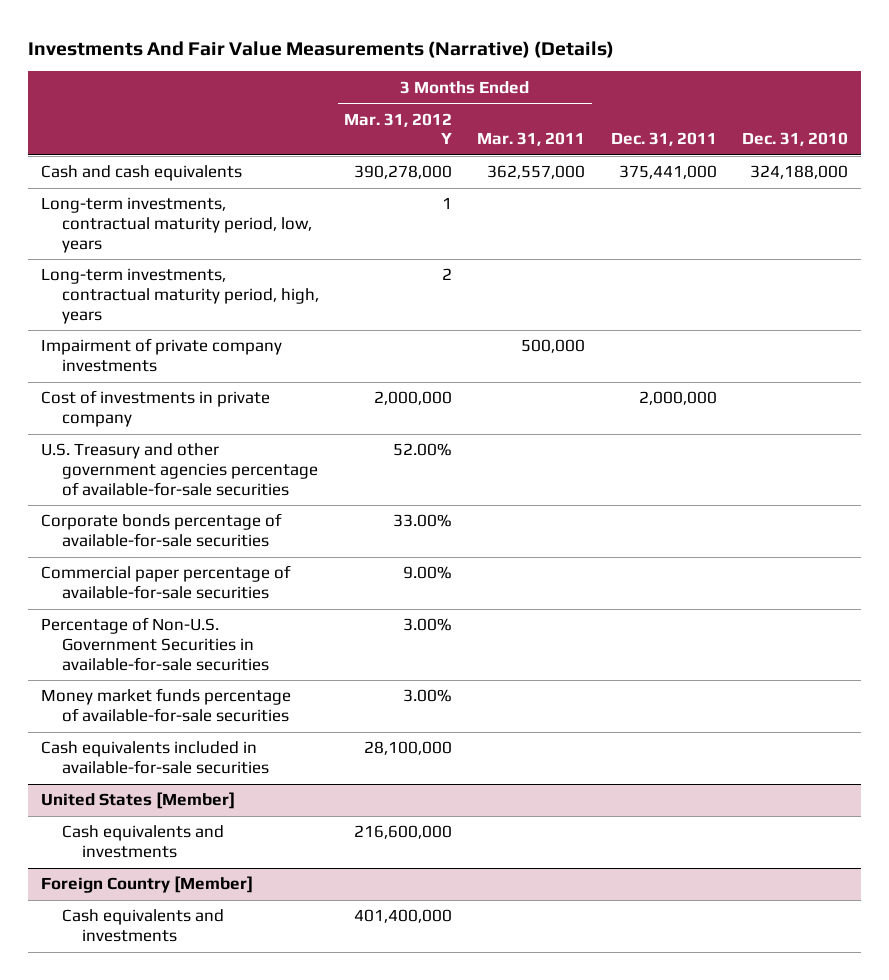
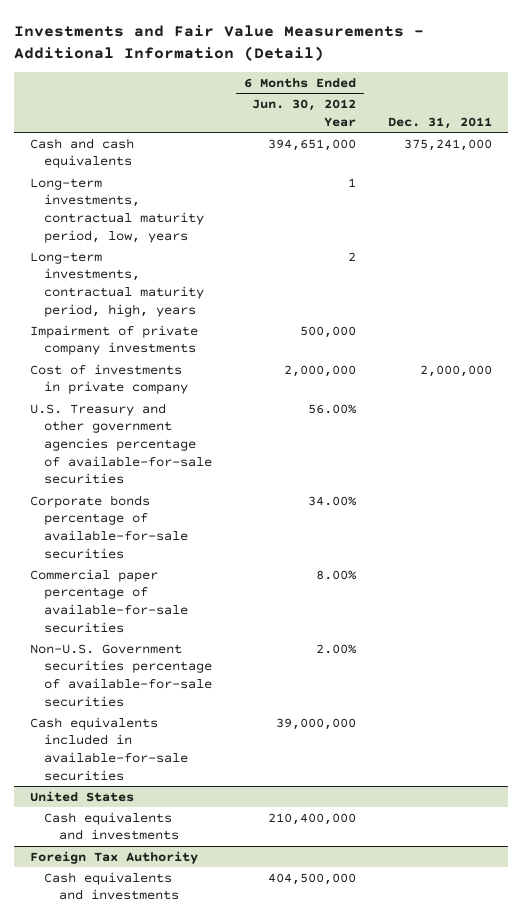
- Investments And Fair Value Measurements (Narrative) (Details)
+ Investments and Fair Value Measurements - Additional Information (Detail)
- | 3 Months Ended Mar. 31, 2012 Y | 3 Months Ended Mar. 31, 2011 | Dec. 31, 2011 | Dec. 31, 2010
+ | 6 Months Ended Jun. 30, 2012 Year | Dec. 31, 2011
- Cash and cash equivalents | 390,278,000 | 362,557,000 | 375,441,000 | 324,188,000
+ Cash and cash equivalents | 394,651,000 | 375,241,000
- Percentage of Non-U.S. Government Securities in available-for-sale securities | 3.00% | | |
- Money market funds percentage of available-for-sale securities | 3.00% | | |
+ Non-U.S. Government securities percentage of available-for-sale securities | 2.00% |
- United States [Member]
+ United States
- Foreign Country [Member]
- Cash equivalents and investments | 401,400,000 | | |
+ Foreign Tax Authority
+ Cash equivalents and investments | 404,500,000 |

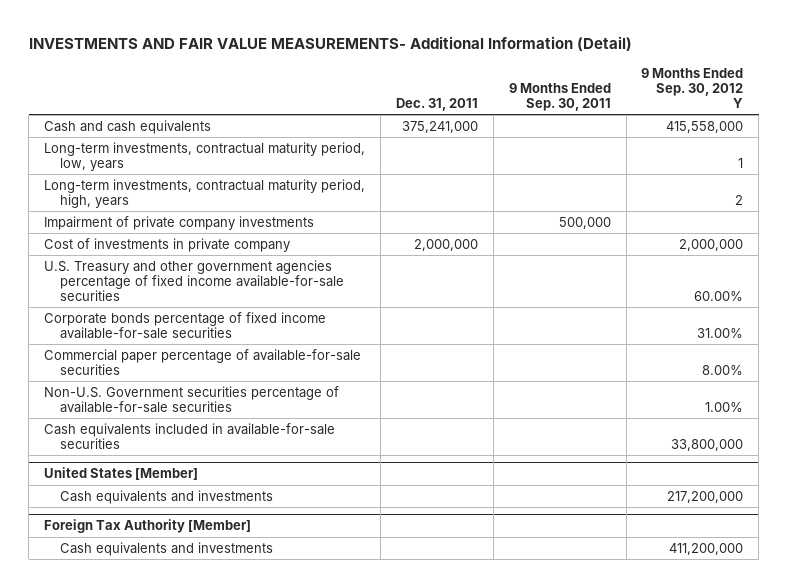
- Investments and Fair Value Measurements - Additional Information (Detail)
+ INVESTMENTS AND FAIR VALUE MEASUREMENTS- Additional Information (Detail)
- | 6 Months Ended Jun. 30, 2012 Year | Dec. 31, 2011
+ | Dec. 31, 2011 | 9 Months Ended Sep. 30, 2011 | 9 Months Ended Sep. 30, 2012 Y
- U.S. Treasury and other government agencies percentage of available-for-sale securities | 56.00% |
- Corporate bonds percentage of available-for-sale securities | 34.00% |
+ U.S. Treasury and other government agencies percentage of fixed income available-for-sale securities | | | 60.00%
+ Corporate bonds percentage of fixed income available-for-sale securities | | | 31.00%
- United States
+ United States [Member]
- Foreign Tax Authority
+ Foreign Tax Authority [Member]

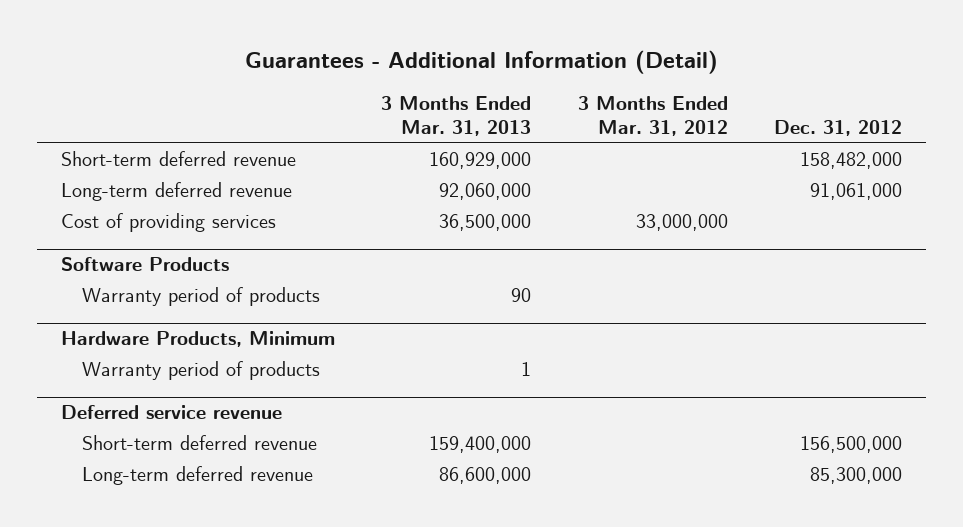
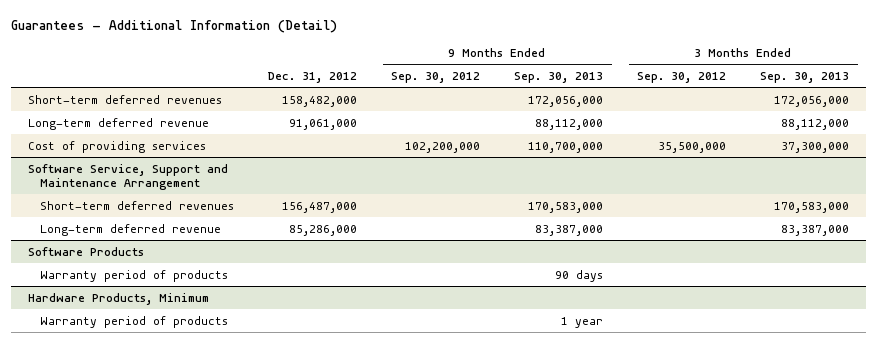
- | 3 Months Ended Mar. 31, 2013 | 3 Months Ended Mar. 31, 2012 | Dec. 31, 2012
+ | Dec. 31, 2012 | 9 Months Ended Sep. 30, 2012 | 9 Months Ended Sep. 30, 2013 | 3 Months Ended Sep. 30, 2012 | 3 Months Ended Sep. 30, 2013
- Short-term deferred revenue | 160,929,000 | | 158,482,000
+ Short-term deferred revenues | 158,482,000 | | 172,056,000 | | 172,056,000
+ Software Service, Support and Maintenance Arrangement
+ Short-term deferred revenues | 156,487,000 | | 170,583,000 | | 170,583,000
+ Long-term deferred revenue | 85,286,000 | | 83,387,000 | | 83,387,000
- Deferred service revenue
- Short-term deferred revenue | 159,400,000 | | 156,500,000
- Long-term deferred revenue | 86,600,000 | | 85,300,000

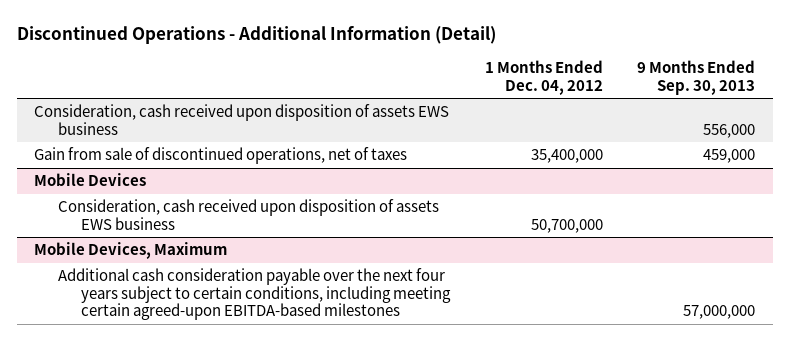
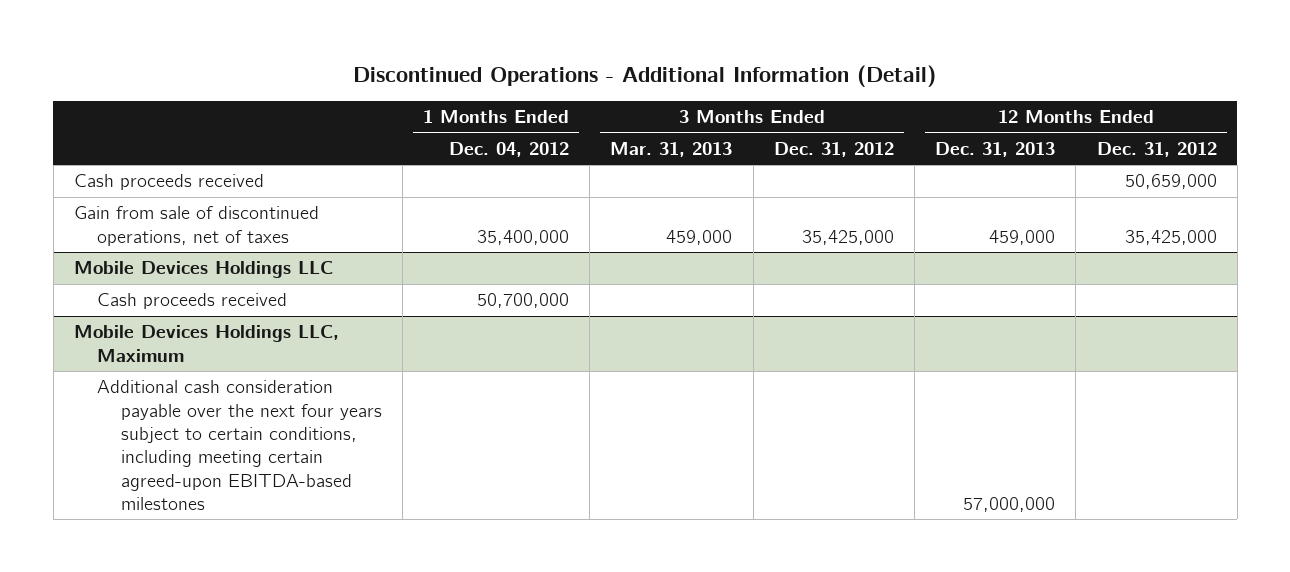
- | 1 Months Ended Dec. 04, 2012 | 9 Months Ended Sep. 30, 2013
+ | 1 Months Ended Dec. 04, 2012 | 3 Months Ended Mar. 31, 2013 | 3 Months Ended Dec. 31, 2012 | 12 Months Ended Dec. 31, 2013 | 12 Months Ended Dec. 31, 2012
- Consideration, cash received upon disposition of assets EWS business | | 556,000
+ Cash proceeds received | | | | | 50,659,000
- Mobile Devices
- Consideration, cash received upon disposition of assets EWS business | 50,700,000 |
- Mobile Devices, Maximum
+ Mobile Devices Holdings LLC
+ Cash proceeds received | 50,700,000 | | | |
+ Mobile Devices Holdings LLC, Maximum

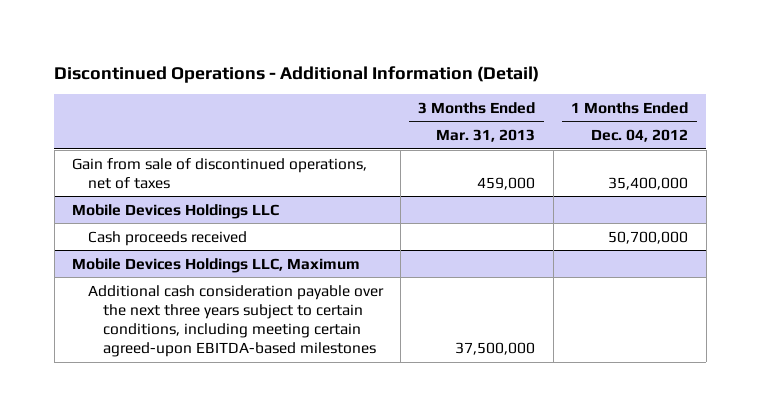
- | 1 Months Ended Dec. 04, 2012 | 3 Months Ended Mar. 31, 2013 | 3 Months Ended Dec. 31, 2012 | 12 Months Ended Dec. 31, 2013 | 12 Months Ended Dec. 31, 2012
+ | 3 Months Ended Mar. 31, 2013 | 1 Months Ended Dec. 04, 2012
- Cash proceeds received | | | | | 50,659,000
@ Mobile Devices Holdings LLC, Maximum
- Additional cash consideration payable over the next four years subject to certain conditions, including meeting certain agreed-upon EBITDA-based milestones | | | | 57,000,000 |
+ Additional cash consideration payable over the next three years subject to certain conditions, including meeting certain agreed-upon EBITDA-based milestones | 37,500,000 |

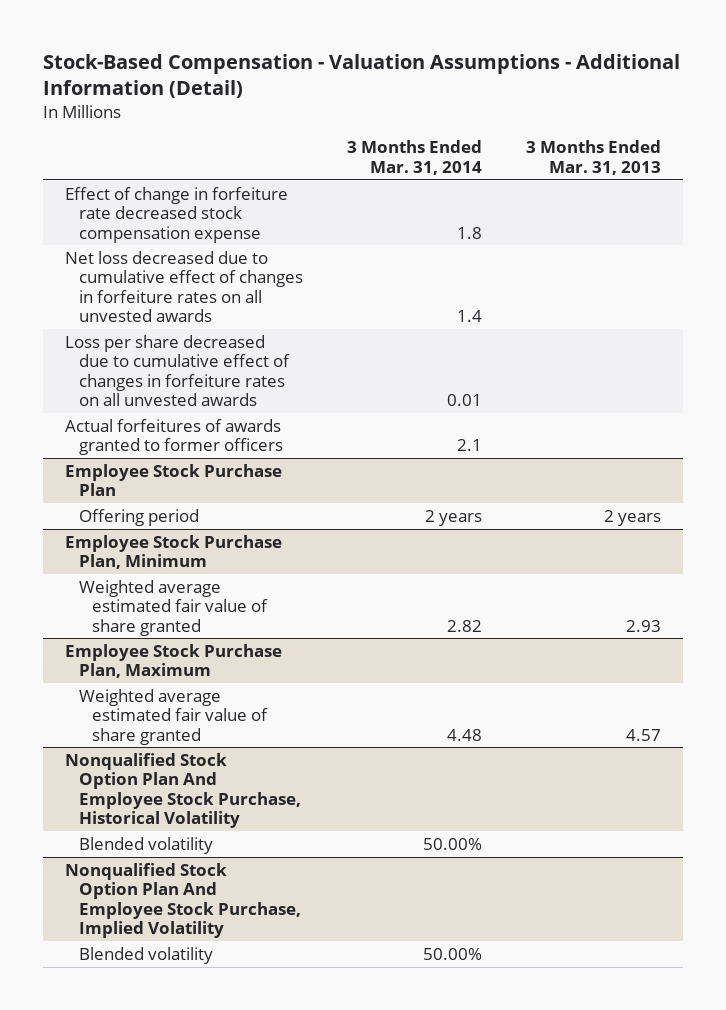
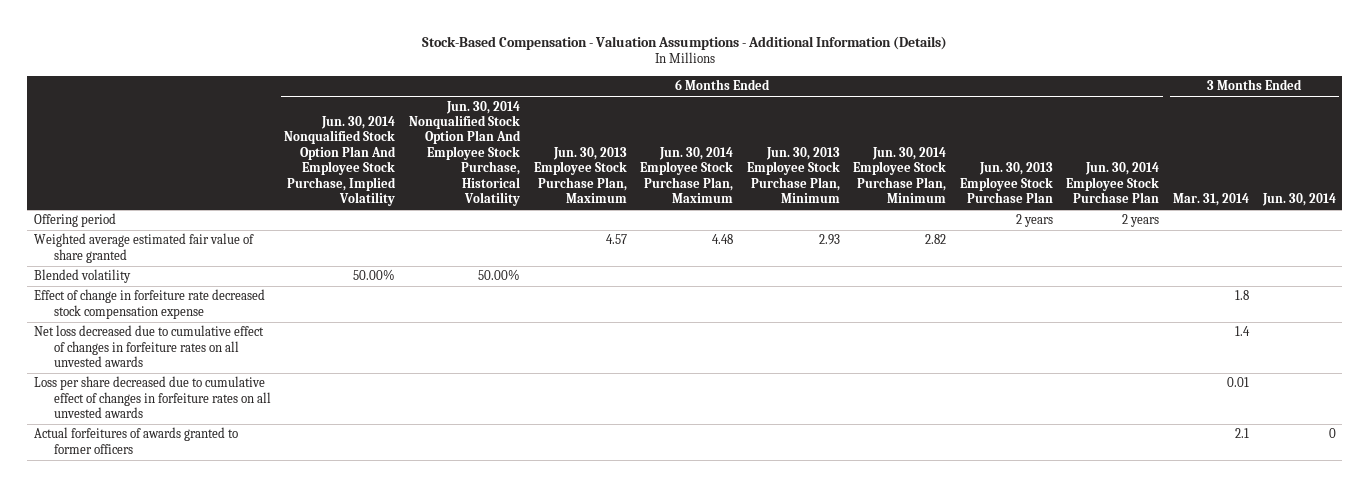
- Stock-Based Compensation - Valuation Assumptions - Additional Information (Detail)
+ Stock-Based Compensation - Valuation Assumptions - Additional Information (Details)
- | 3 Months Ended Mar. 31, 2014 | 3 Months Ended Mar. 31, 2013
+ | 6 Months Ended Jun. 30, 2014 Nonqualified Stock Option Plan And Employee Stock Purchase, Implied Volatility | 6 Months Ended Jun. 30, 2014 Nonqualified Stock Option Plan And Employee Stock Purchase, Historical Volatility | 6 Months Ended Jun. 30, 2013 Employee Stock Purchase Plan, Maximum | 6 Months Ended Jun. 30, 2014 Employee Stock Purchase Plan, Maximum | 6 Months Ended Jun. 30, 2013 Employee Stock Purchase Plan, Minimum | 6 Months Ended Jun. 30, 2014 Employee Stock Purchase Plan, Minimum | 6 Months Ended Jun. 30, 2013 Employee Stock Purchase Plan | 6 Months Ended Jun. 30, 2014 Employee Stock Purchase Plan | 3 Months Ended Mar. 31, 2014 | 3 Months Ended Jun. 30, 2014
+ Offering period | | | | | | | 2 years | 2 years | |
+ Weighted average estimated fair value of share granted | | | 4.57 | 4.48 | 2.93 | 2.82 | | | |
+ Blended volatility | 50.00% | 50.00% | | | | | | | |
- Employee Stock Purchase Plan
- Offering period | 2 years | 2 years
- Employee Stock Purchase Plan, Minimum
- Weighted average estimated fair value of share granted | 2.82 | 2.93
- Employee Stock Purchase Plan, Maximum
- Weighted average estimated fair value of share granted | 4.48 | 4.57
- Nonqualified Stock Option Plan And Employee Stock Purchase, Historical Volatility
- Blended volatility | 50.00% |
- Nonqualified Stock Option Plan And Employee Stock Purchase, Implied Volatility
- Blended volatility | 50.00% |

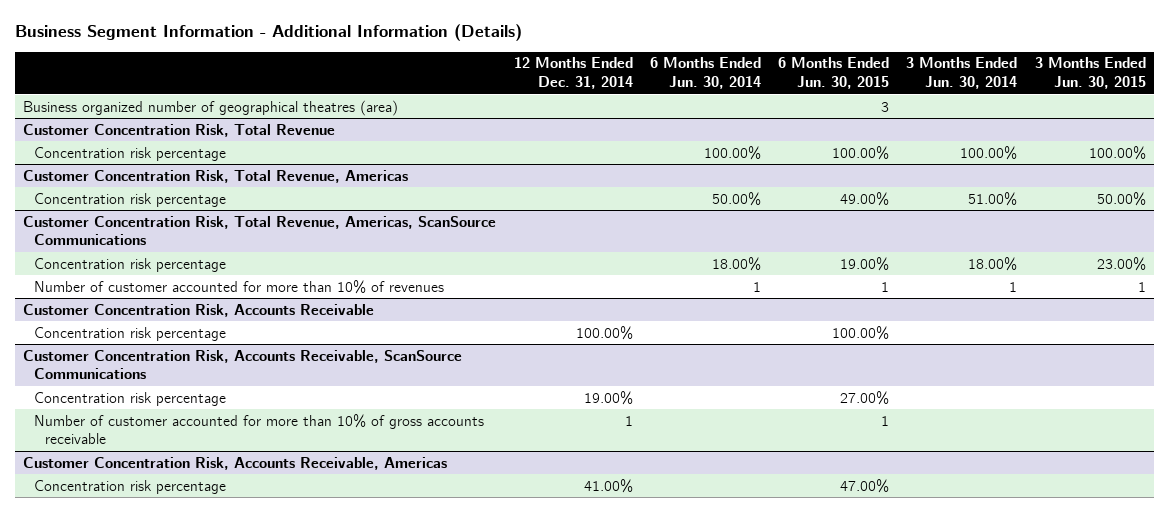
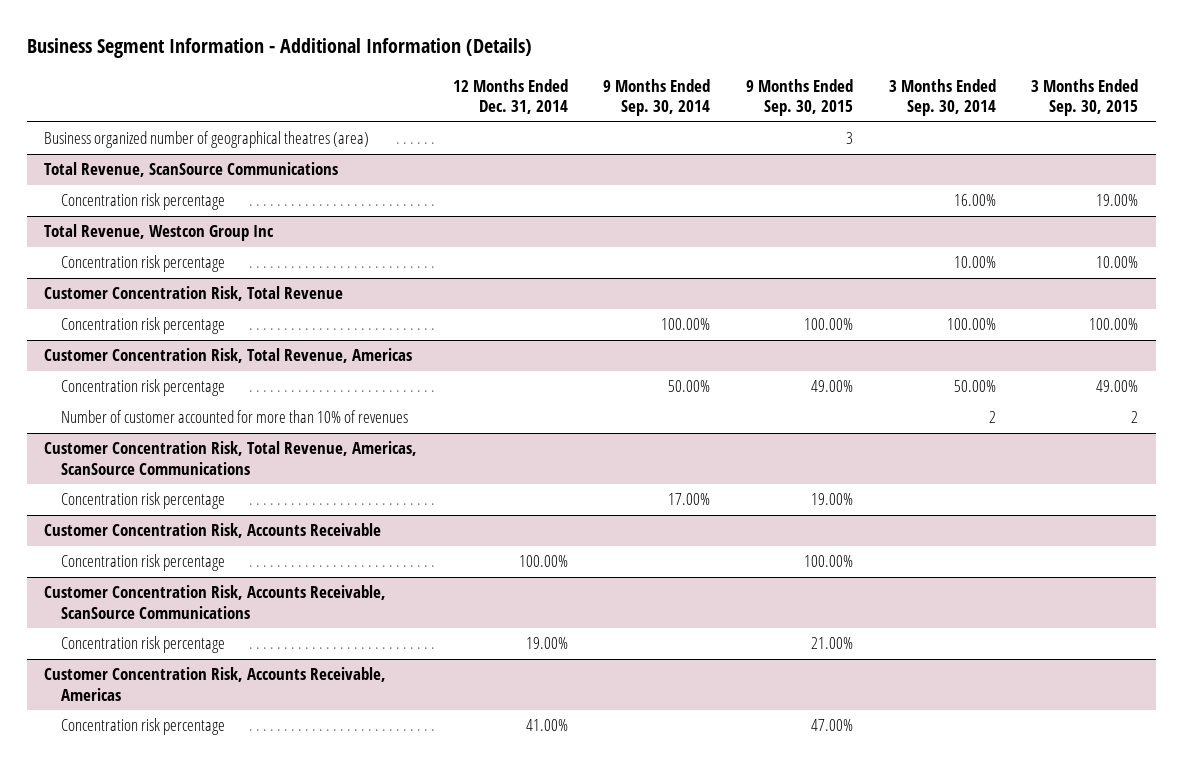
- | 12 Months Ended Dec. 31, 2014 | 6 Months Ended Jun. 30, 2014 | 6 Months Ended Jun. 30, 2015 | 3 Months Ended Jun. 30, 2014 | 3 Months Ended Jun. 30, 2015
+ | 12 Months Ended Dec. 31, 2014 | 9 Months Ended Sep. 30, 2014 | 9 Months Ended Sep. 30, 2015 | 3 Months Ended Sep. 30, 2014 | 3 Months Ended Sep. 30, 2015
+ Total Revenue, ScanSource Communications
+ Concentration risk percentage | | | | 16.00% | 19.00%
+ Total Revenue, Westcon Group Inc
+ Concentration risk percentage | | | | 10.00% | 10.00%
@ Customer Concentration Risk, Total Revenue, Americas
+ Number of customer accounted for more than 10% of revenues | | | | 2 | 2
@ Customer Concentration Risk, Total Revenue, Americas, ScanSource Communications
- Number of customer accounted for more than 10% of revenues | | 1 | 1 | 1 | 1
@ Customer Concentration Risk, Accounts Receivable, ScanSource Communications
- Number of customer accounted for more than 10% of gross accounts receivable | 1 | | 1 | |

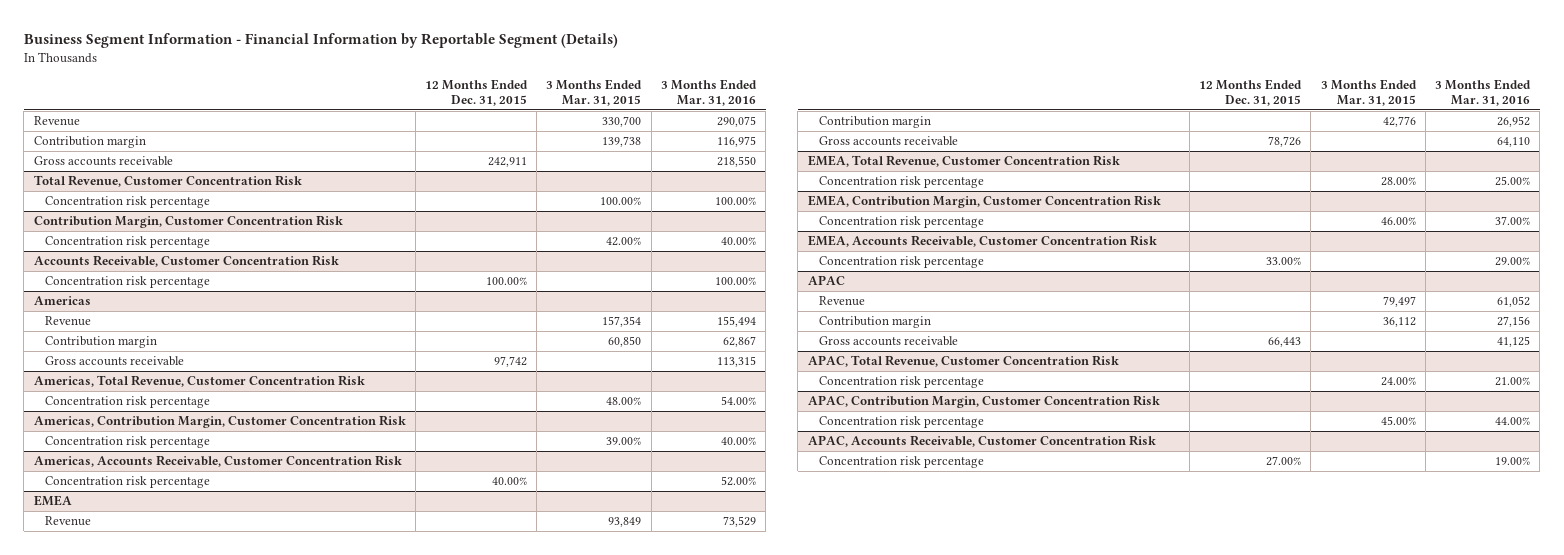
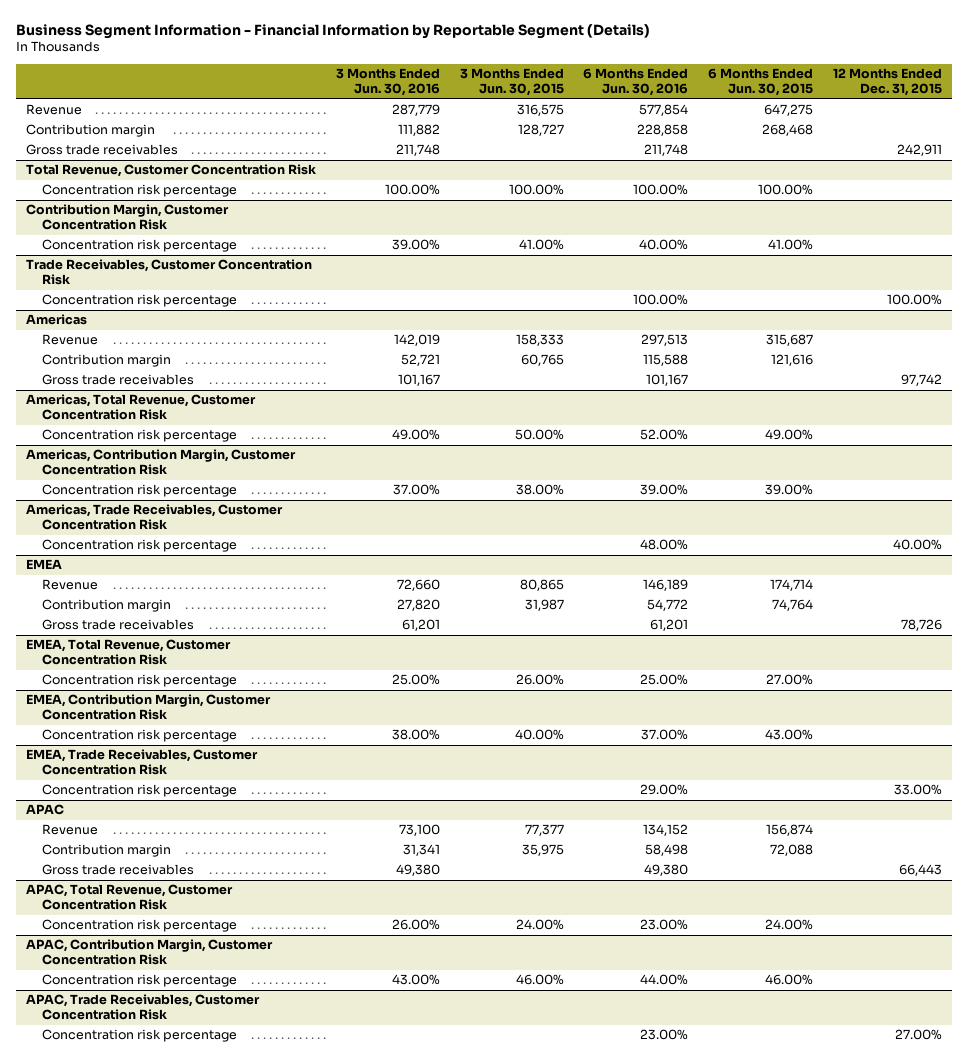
- | 12 Months Ended Dec. 31, 2015 | 3 Months Ended Mar. 31, 2015 | 3 Months Ended Mar. 31, 2016
+ | 3 Months Ended Jun. 30, 2016 | 3 Months Ended Jun. 30, 2015 | 6 Months Ended Jun. 30, 2016 | 6 Months Ended Jun. 30, 2015 | 12 Months Ended Dec. 31, 2015
- Gross accounts receivable | 242,911 | | 218,550
+ Gross trade receivables | 211,748 | | 211,748 | | 242,911
- Accounts Receivable, Customer Concentration Risk
+ Trade Receivables, Customer Concentration Risk
@ Americas
- Gross accounts receivable | 97,742 | | 113,315
+ Gross trade receivables | 101,167 | | 101,167 | | 97,742
- Americas, Accounts Receivable, Customer Concentration Risk
+ Americas, Trade Receivables, Customer Concentration Risk
@ EMEA
- Gross accounts receivable | 78,726 | | 64,110
+ Gross trade receivables | 61,201 | | 61,201 | | 78,726
- EMEA, Accounts Receivable, Customer Concentration Risk
+ EMEA, Trade Receivables, Customer Concentration Risk
@ APAC
- Gross accounts receivable | 66,443 | | 41,125
+ Gross trade receivables | 49,380 | | 49,380 | | 66,443
- APAC, Accounts Receivable, Customer Concentration Risk
+ APAC, Trade Receivables, Customer Concentration Risk

